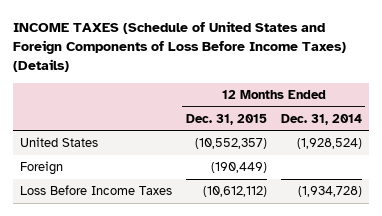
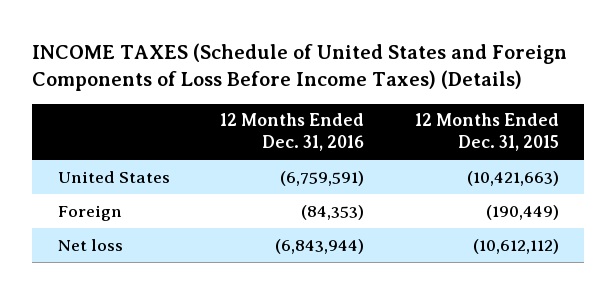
- | 12 Months Ended Dec. 31, 2015 | 12 Months Ended Dec. 31, 2014
+ | 12 Months Ended Dec. 31, 2016 | 12 Months Ended Dec. 31, 2015
- United States | (10,552,357) | (1,928,524)
+ United States | (6,759,591) | (10,421,663)
- Loss Before Income Taxes | (10,612,112) | (1,934,728)
+ Net loss | (6,843,944) | (10,612,112)

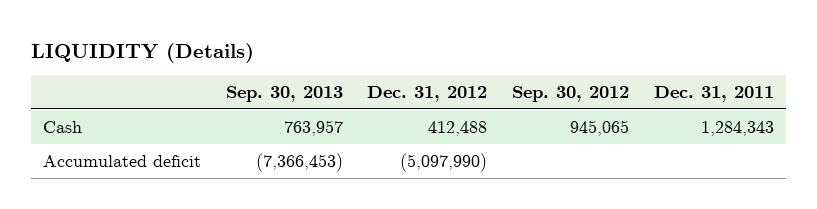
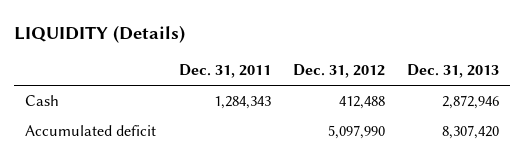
- | Sep. 30, 2013 | Dec. 31, 2012 | Sep. 30, 2012 | Dec. 31, 2011
+ | Dec. 31, 2011 | Dec. 31, 2012 | Dec. 31, 2013
- Accumulated deficit | (7,366,453) | (5,097,990) | |
+ Accumulated deficit | | 5,097,990 | 8,307,420

